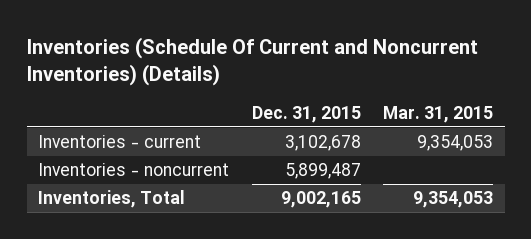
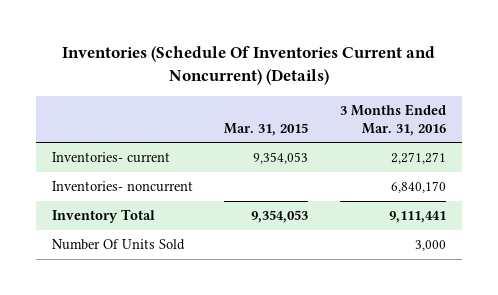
- Inventories (Schedule Of Current and Noncurrent Inventories) (Details)
+ Inventories (Schedule Of Inventories Current and Noncurrent) (Details)
- | Dec. 31, 2015 | Mar. 31, 2015
+ | Mar. 31, 2015 | 3 Months Ended Mar. 31, 2016
- Inventories - current | 3,102,678 | 9,354,053
- Inventories - noncurrent | 5,899,487 |
- Inventories, Total | 9,002,165 | 9,354,053
+ Inventories- current | 9,354,053 | 2,271,271
+ Inventories- noncurrent | | 6,840,170
+ Inventory Total | 9,354,053 | 9,111,441
+ Number Of Units Sold | | 3,000

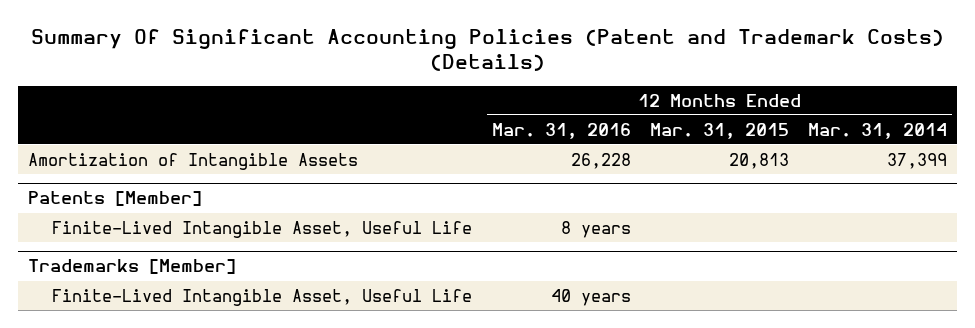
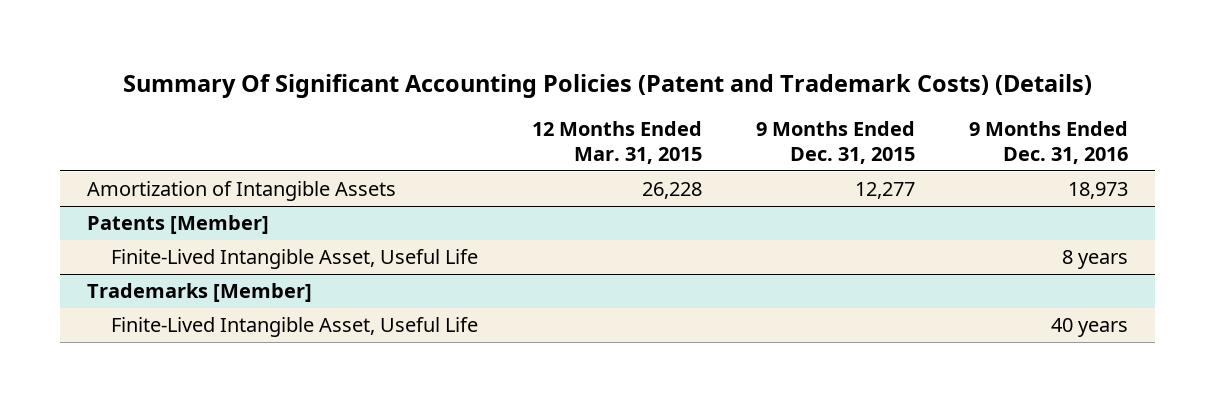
- | 12 Months Ended Mar. 31, 2016 | 12 Months Ended Mar. 31, 2015 | 12 Months Ended Mar. 31, 2014
+ | 12 Months Ended Mar. 31, 2015 | 9 Months Ended Dec. 31, 2015 | 9 Months Ended Dec. 31, 2016
- Amortization of Intangible Assets | 26,228 | 20,813 | 37,399
+ Amortization of Intangible Assets | 26,228 | 12,277 | 18,973

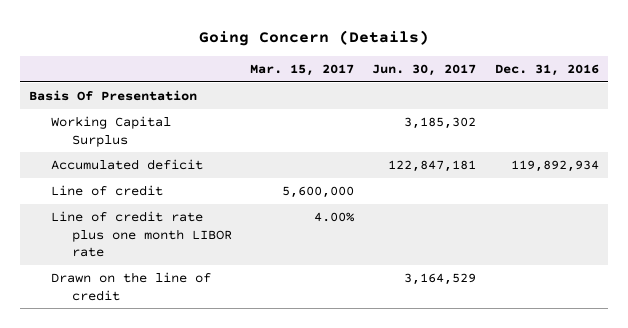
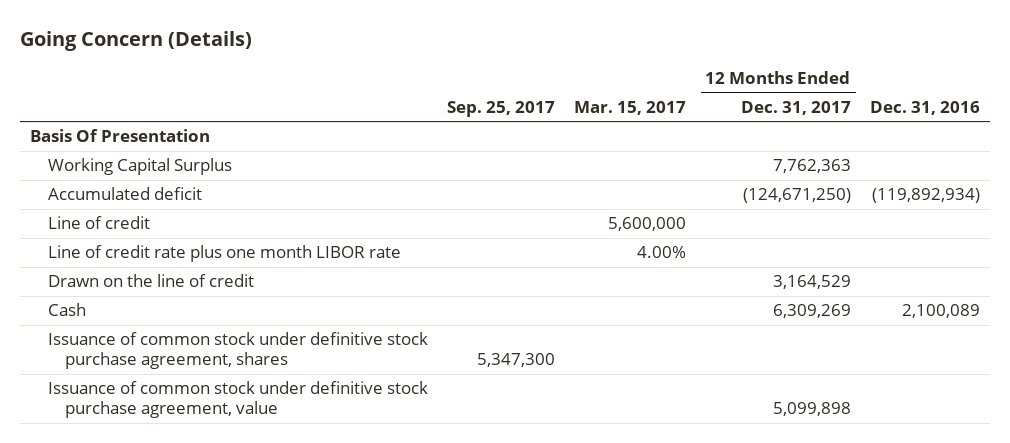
- | Mar. 15, 2017 | Jun. 30, 2017 | Dec. 31, 2016
+ | Sep. 25, 2017 | Mar. 15, 2017 | 12 Months Ended Dec. 31, 2017 | Dec. 31, 2016
- Accumulated deficit | | 122,847,181 | 119,892,934
+ Accumulated deficit | | | (124,671,250) | (119,892,934)
+ Cash | | | 6,309,269 | 2,100,089
+ Issuance of common stock under definitive stock purchase agreement, shares | 5,347,300 | | |
+ Issuance of common stock under definitive stock purchase agreement, value | | | 5,099,898 |

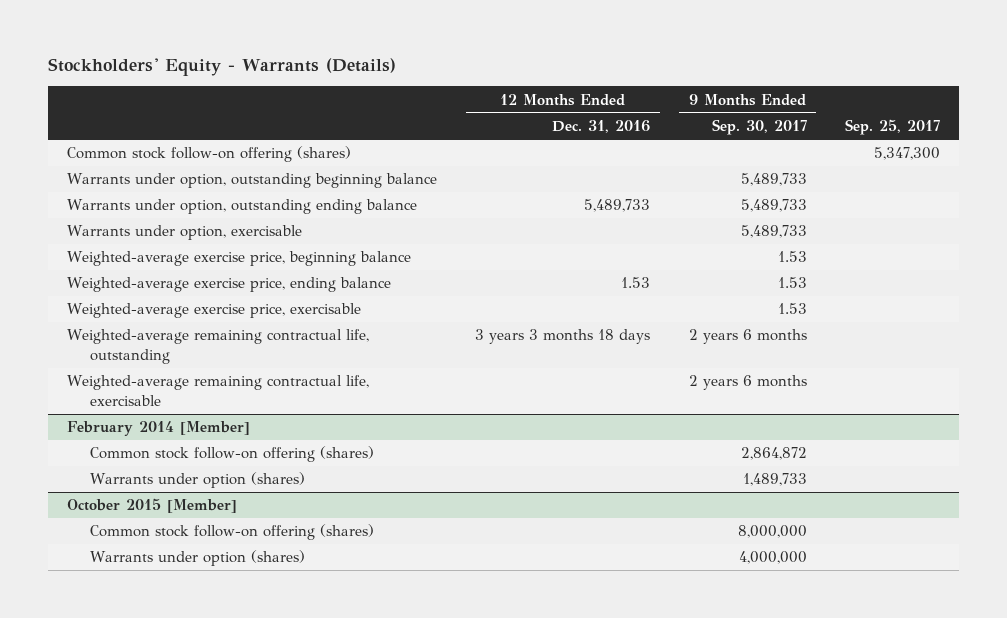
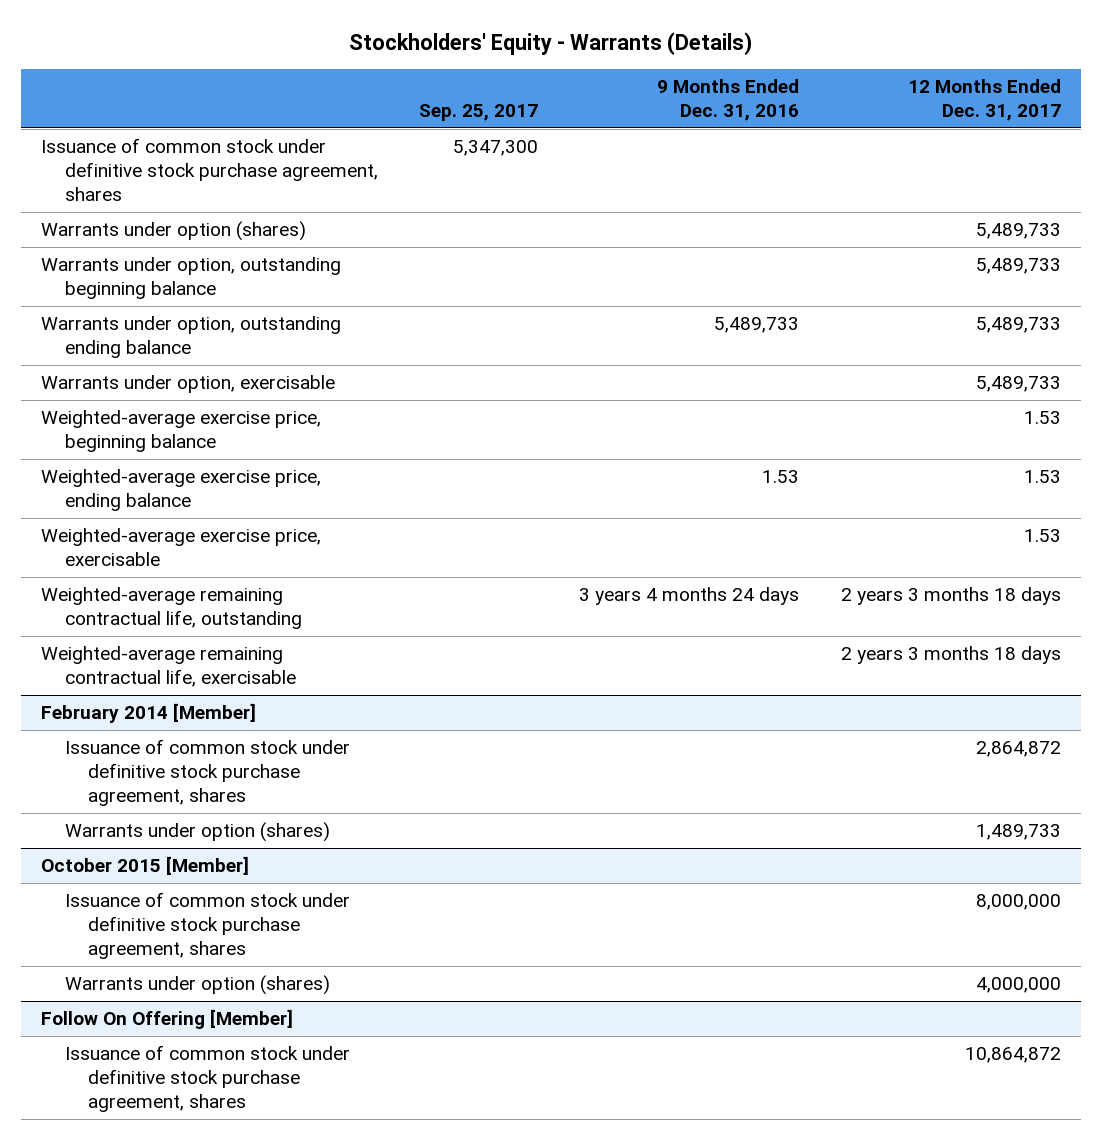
- | 12 Months Ended Dec. 31, 2016 | 9 Months Ended Sep. 30, 2017 | Sep. 25, 2017
+ | Sep. 25, 2017 | 9 Months Ended Dec. 31, 2016 | 12 Months Ended Dec. 31, 2017
- Common stock follow-on offering (shares) | | | 5,347,300
+ Issuance of common stock under definitive stock purchase agreement, shares | 5,347,300 | |
+ Warrants under option (shares) | | | 5,489,733
@ February 2014 [Member]
- Common stock follow-on offering (shares) | | 2,864,872 |
+ Issuance of common stock under definitive stock purchase agreement, shares | | | 2,864,872
@ October 2015 [Member]
- Common stock follow-on offering (shares) | | 8,000,000 |
+ Issuance of common stock under definitive stock purchase agreement, shares | | | 8,000,000
+ Follow On Offering [Member]
+ Issuance of common stock under definitive stock purchase agreement, shares | | | 10,864,872

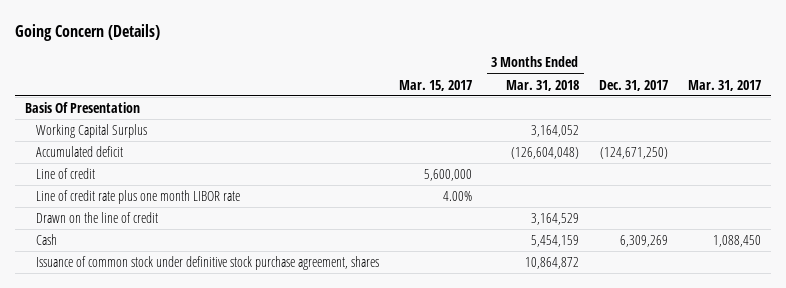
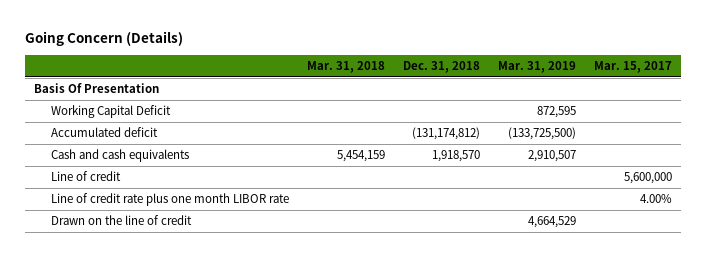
- | Mar. 15, 2017 | 3 Months Ended Mar. 31, 2018 | Dec. 31, 2017 | Mar. 31, 2017
+ | Mar. 31, 2018 | Dec. 31, 2018 | Mar. 31, 2019 | Mar. 15, 2017
- Working Capital Surplus | | 3,164,052 | |
+ Working Capital Deficit | | | 872,595 |
+ Cash and cash equivalents | 5,454,159 | 1,918,570 | 2,910,507 |
- Cash | | 5,454,159 | 6,309,269 | 1,088,450
- Issuance of common stock under definitive stock purchase agreement, shares | | 10,864,872 | |

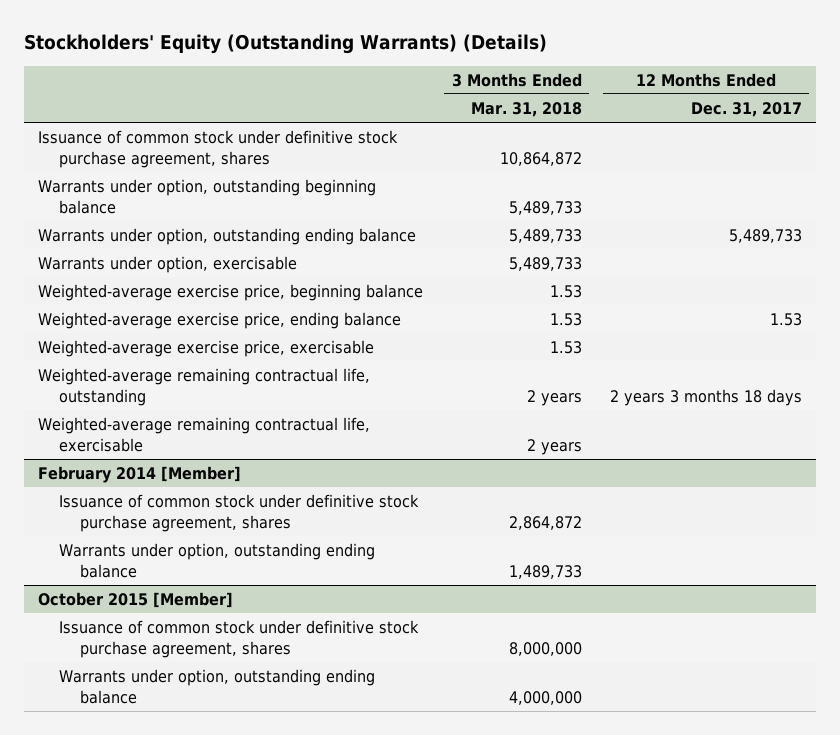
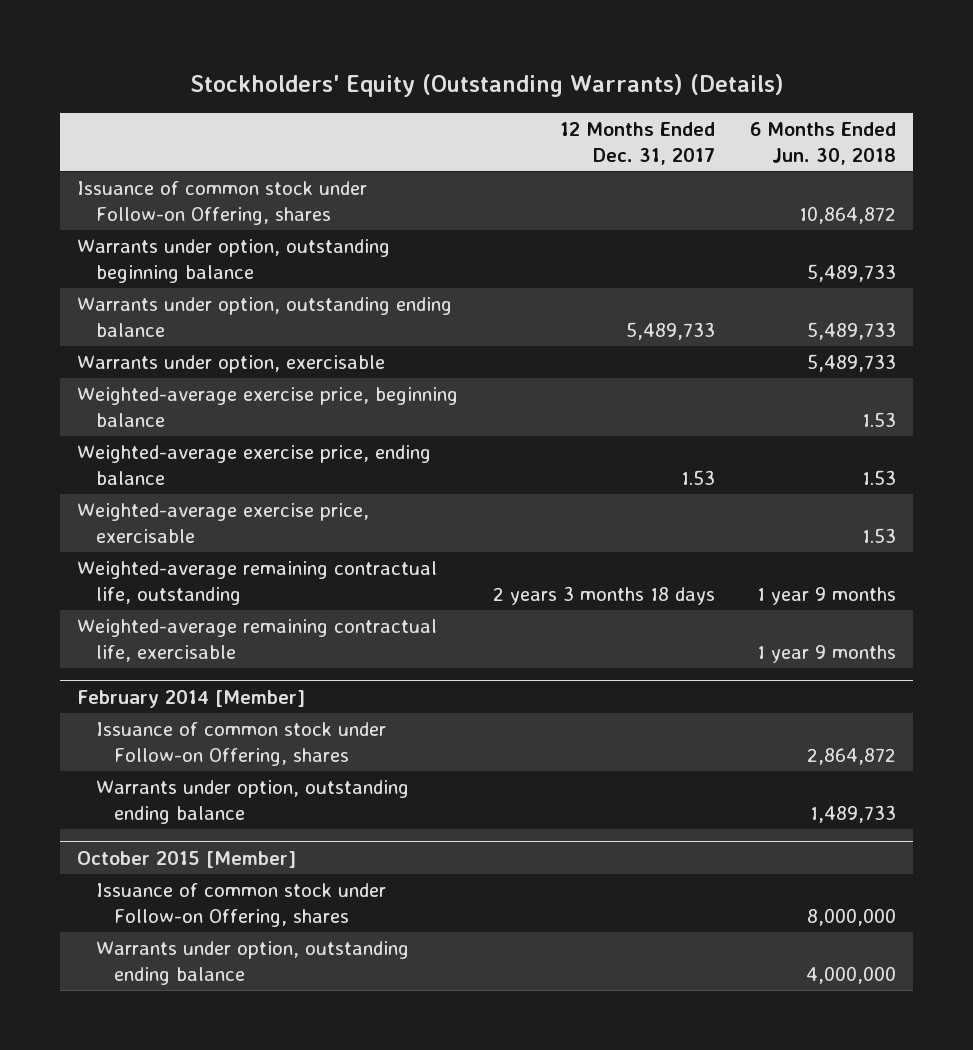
- | 3 Months Ended Mar. 31, 2018 | 12 Months Ended Dec. 31, 2017
+ | 12 Months Ended Dec. 31, 2017 | 6 Months Ended Jun. 30, 2018
- Issuance of common stock under definitive stock purchase agreement, shares | 10,864,872 |
+ Issuance of common stock under Follow-on Offering, shares | | 10,864,872
@ February 2014 [Member]
- Issuance of common stock under definitive stock purchase agreement, shares | 2,864,872 |
+ Issuance of common stock under Follow-on Offering, shares | | 2,864,872
@ October 2015 [Member]
- Issuance of common stock under definitive stock purchase agreement, shares | 8,000,000 |
+ Issuance of common stock under Follow-on Offering, shares | | 8,000,000

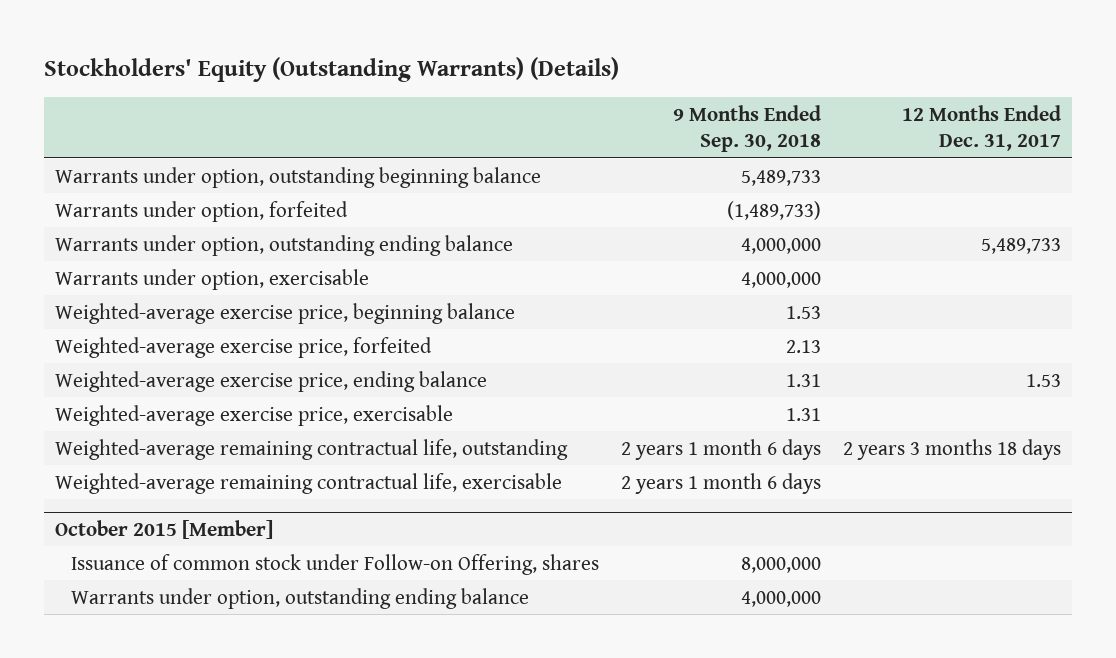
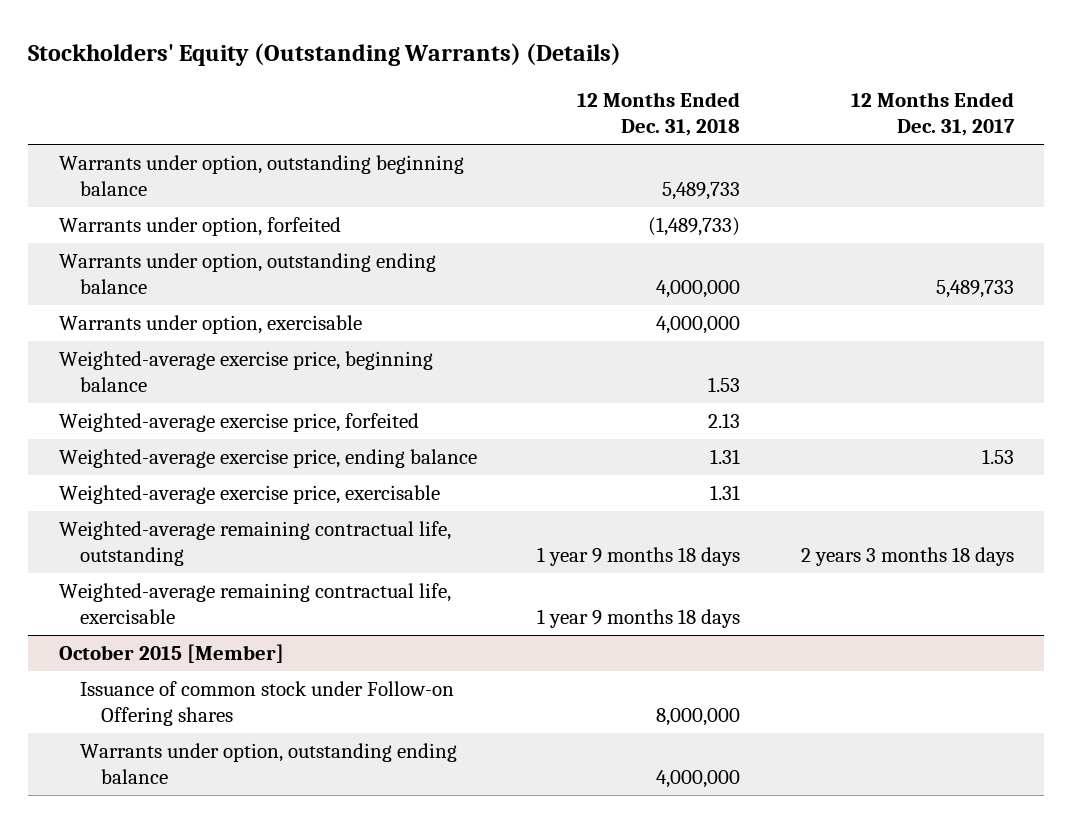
- | 9 Months Ended Sep. 30, 2018 | 12 Months Ended Dec. 31, 2017
+ | 12 Months Ended Dec. 31, 2018 | 12 Months Ended Dec. 31, 2017
@ October 2015 [Member]
- Issuance of common stock under Follow-on Offering, shares | 8,000,000 |
+ Issuance of common stock under Follow-on Offering shares | 8,000,000 |

